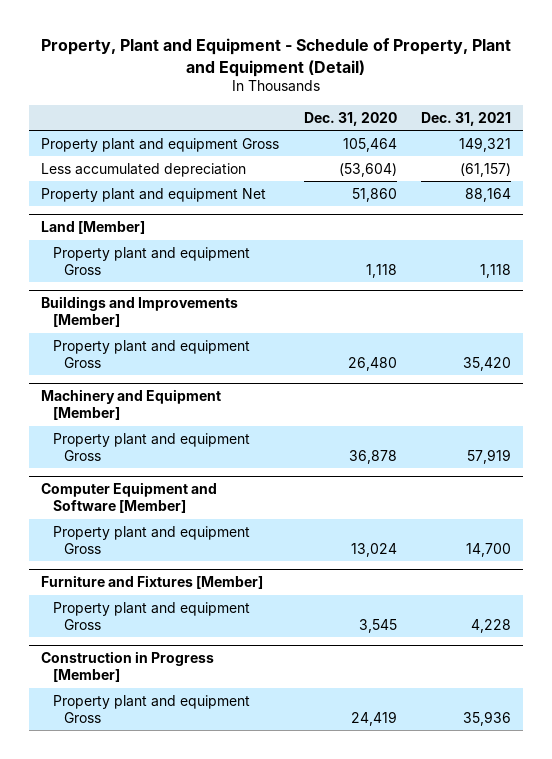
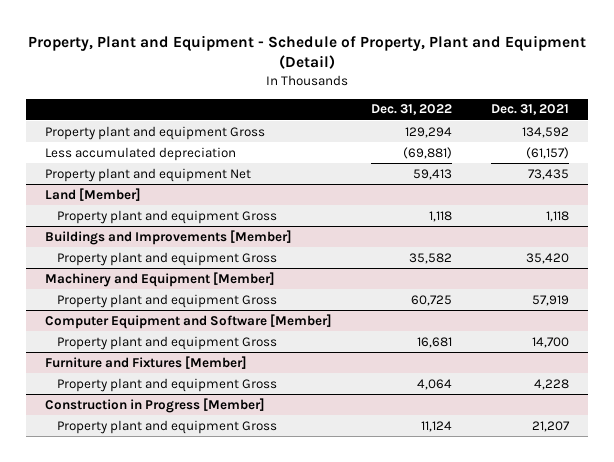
- | Dec. 31, 2020 | Dec. 31, 2021
+ | Dec. 31, 2022 | Dec. 31, 2021
- Property plant and equipment Gross | 105,464 | 149,321
+ Property plant and equipment Gross | 129,294 | 134,592
- Property plant and equipment Net | 51,860 | 88,164
+ Property plant and equipment Net | 59,413 | 73,435
@ Construction in Progress [Member]
- Property plant and equipment Gross | 24,419 | 35,936
+ Property plant and equipment Gross | 11,124 | 21,207

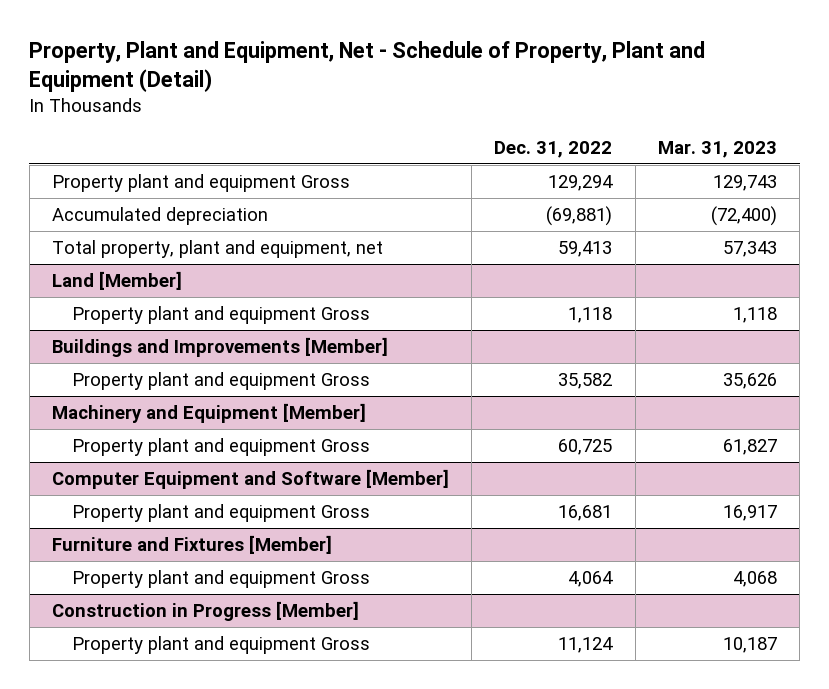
- Property, Plant and Equipment - Schedule of Property, Plant and Equipment (Detail)
+ Property, Plant and Equipment, Net - Schedule of Property, Plant and Equipment (Detail)
- | Dec. 31, 2022 | Dec. 31, 2021
+ | Dec. 31, 2022 | Mar. 31, 2023
- Less accumulated depreciation | (69,881) | (61,157)
- Property plant and equipment Net | 59,413 | 73,435
+ Accumulated depreciation | (69,881) | (72,400)
+ Total property, plant and equipment, net | 59,413 | 57,343

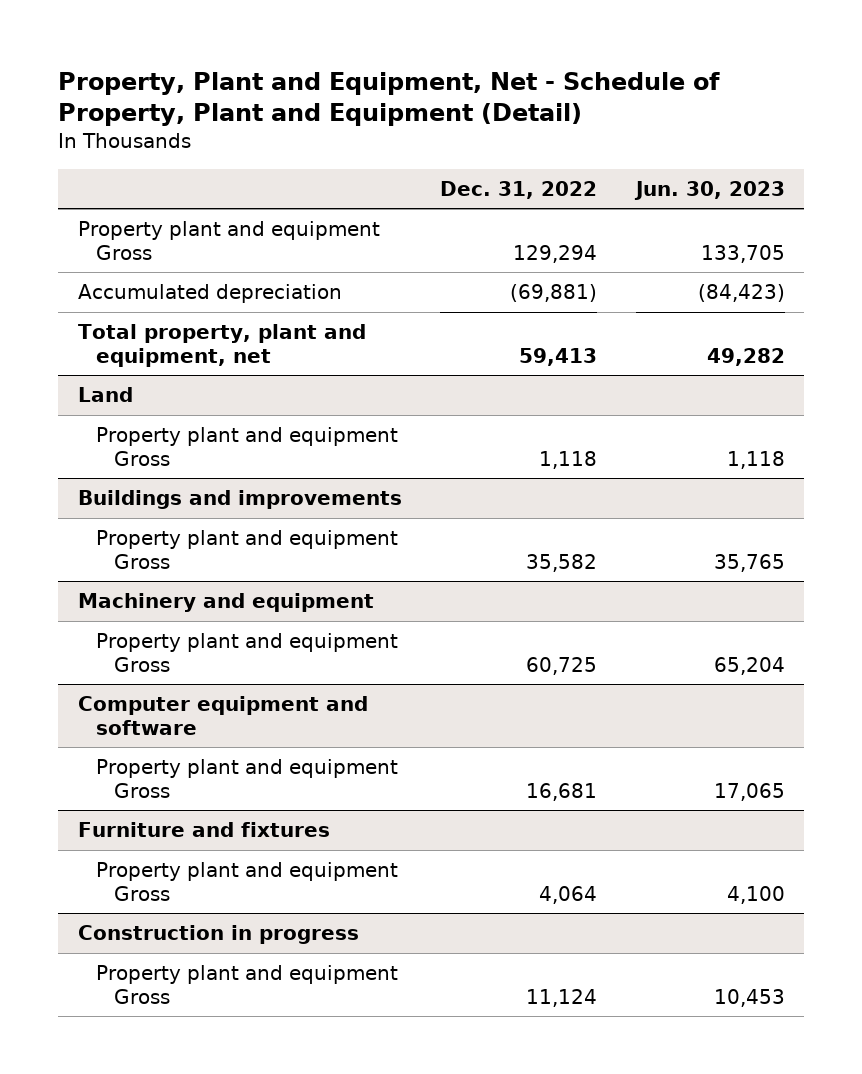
- | Dec. 31, 2022 | Mar. 31, 2023
+ | Dec. 31, 2022 | Jun. 30, 2023
- Land [Member]
+ Land
- Buildings and Improvements [Member]
+ Buildings and improvements
- Machinery and Equipment [Member]
+ Machinery and equipment
- Computer Equipment and Software [Member]
+ Computer equipment and software
- Furniture and Fixtures [Member]
+ Furniture and fixtures
- Construction in Progress [Member]
+ Construction in progress

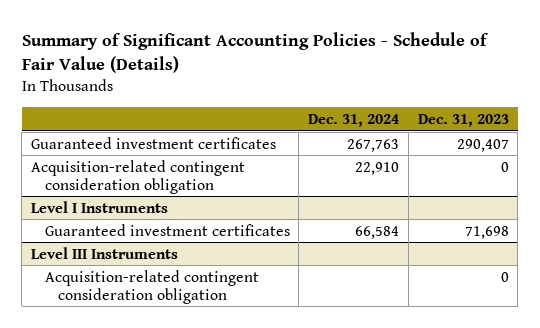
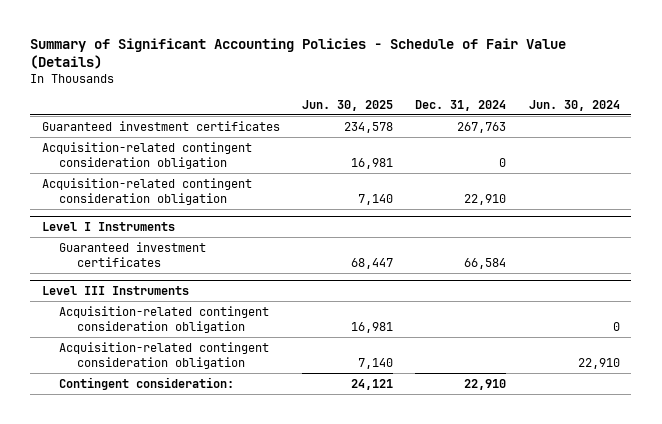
- | Dec. 31, 2024 | Dec. 31, 2023
+ | Jun. 30, 2025 | Dec. 31, 2024 | Jun. 30, 2024
+ Acquisition-related contingent consideration obligation | 16,981 | 0 |
@ Level III Instruments
+ Acquisition-related contingent consideration obligation | 7,140 | | 22,910
+ Contingent consideration: | 24,121 | 22,910 |

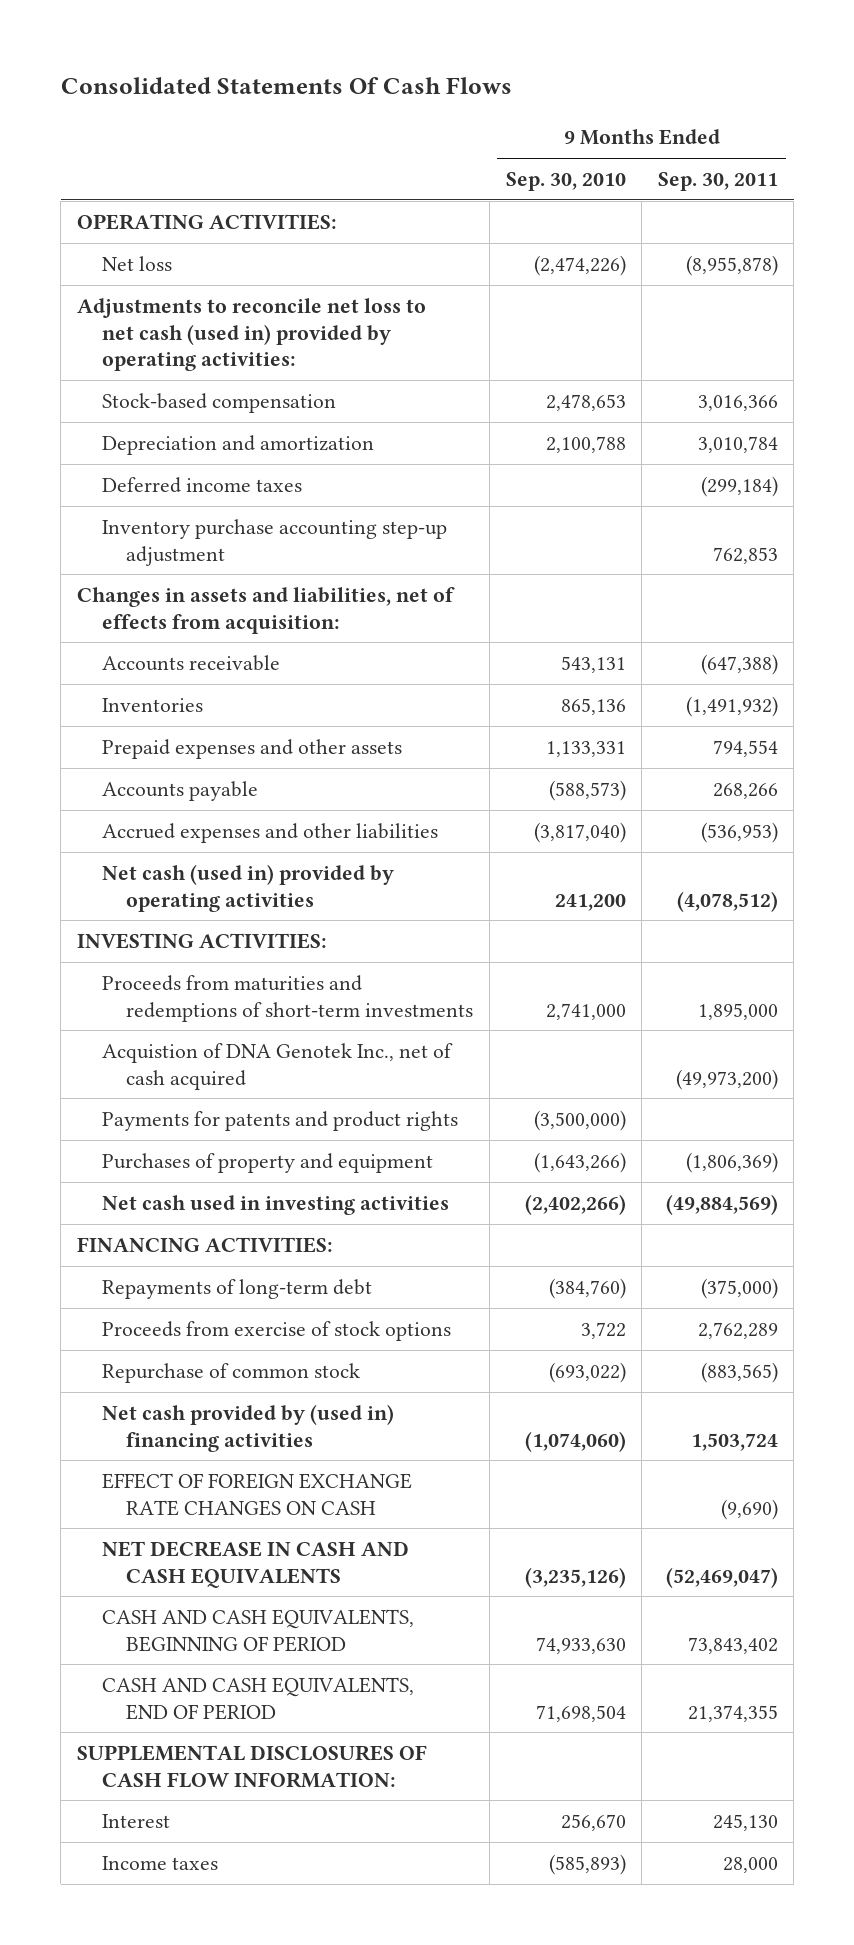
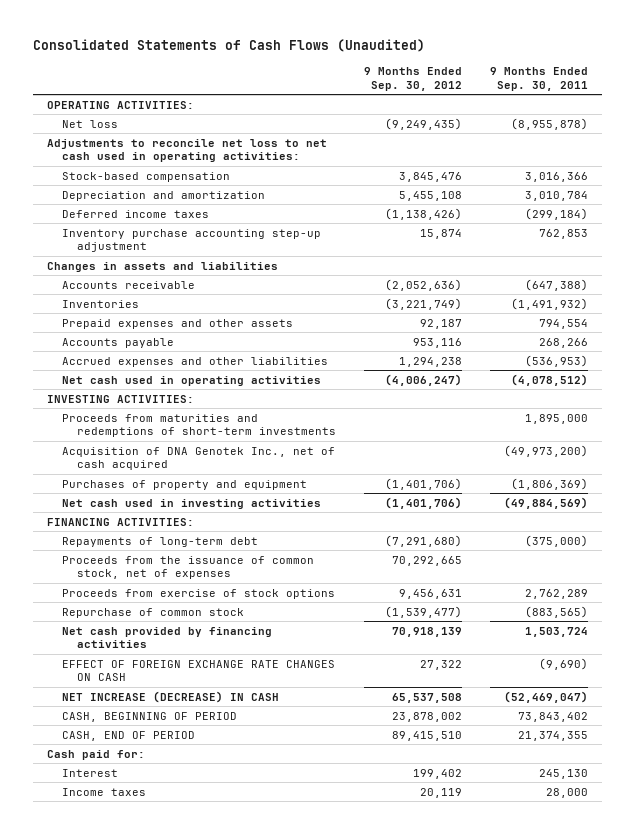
- Consolidated Statements Of Cash Flows
+ Consolidated Statements of Cash Flows (Unaudited)
- | 9 Months Ended Sep. 30, 2010 | 9 Months Ended Sep. 30, 2011
+ | 9 Months Ended Sep. 30, 2012 | 9 Months Ended Sep. 30, 2011
- Adjustments to reconcile net loss to net cash (used in) provided by operating activities:
+ Adjustments to reconcile net loss to net cash used in operating activities:
- Changes in assets and liabilities, net of effects from acquisition:
+ Changes in assets and liabilities
- Net cash (used in) provided by operating activities | 241,200 | (4,078,512)
+ Net cash used in operating activities | (4,006,247) | (4,078,512)
- Acquistion of DNA Genotek Inc., net of cash acquired | | (49,973,200)
- Payments for patents and product rights | (3,500,000) |
+ Acquisition of DNA Genotek Inc., net of cash acquired | | (49,973,200)
+ Proceeds from the issuance of common stock, net of expenses | 70,292,665 |
- Net cash provided by (used in) financing activities | (1,074,060) | 1,503,724
+ Net cash provided by financing activities | 70,918,139 | 1,503,724
- NET DECREASE IN CASH AND CASH EQUIVALENTS | (3,235,126) | (52,469,047)
- CASH AND CASH EQUIVALENTS, BEGINNING OF PERIOD | 74,933,630 | 73,843,402
- CASH AND CASH EQUIVALENTS, END OF PERIOD | 71,698,504 | 21,374,355
- SUPPLEMENTAL DISCLOSURES OF CASH FLOW INFORMATION:
+ NET INCREASE (DECREASE) IN CASH | 65,537,508 | (52,469,047)
+ CASH, BEGINNING OF PERIOD | 23,878,002 | 73,843,402
+ CASH, END OF PERIOD | 89,415,510 | 21,374,355
+ Cash paid for:

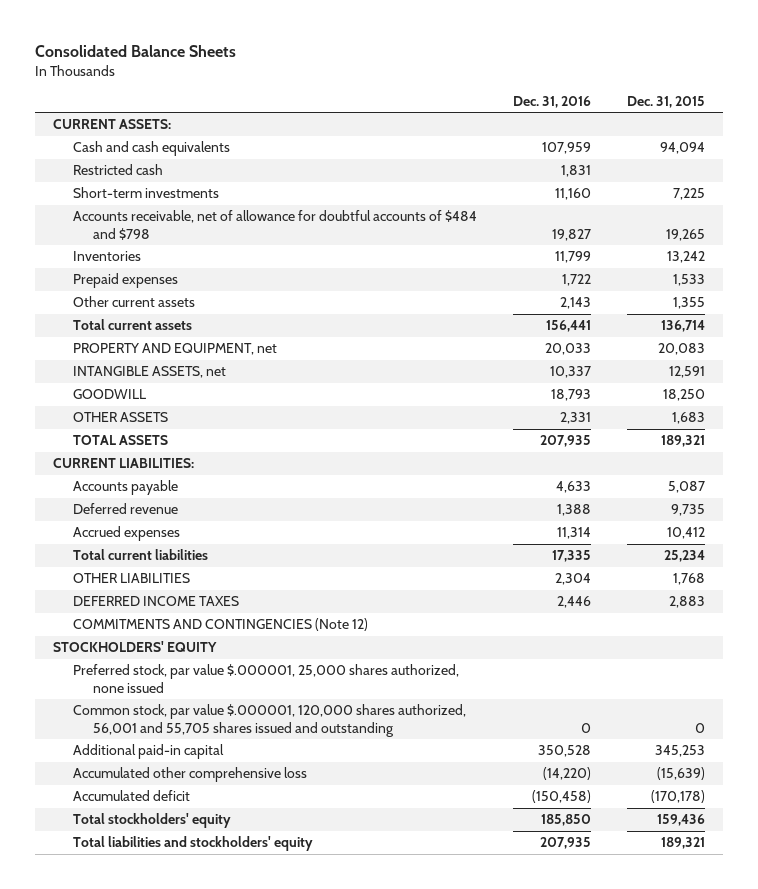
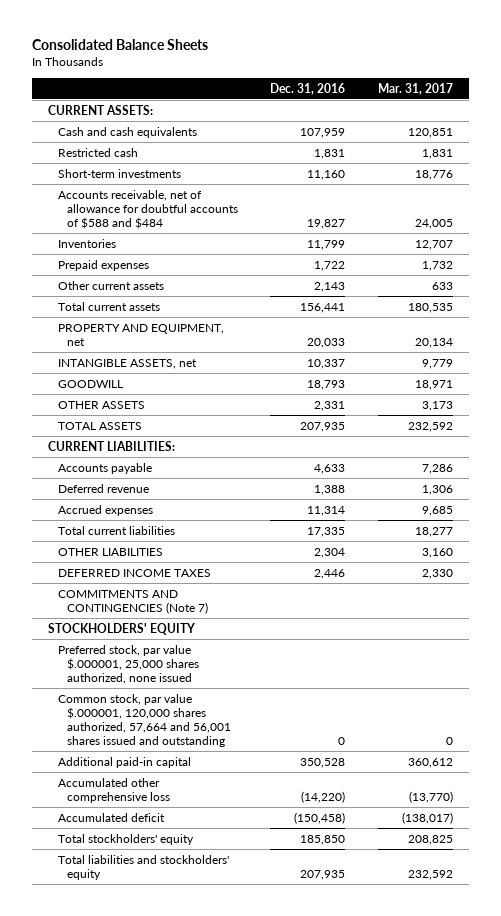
- | Dec. 31, 2016 | Dec. 31, 2015
+ | Dec. 31, 2016 | Mar. 31, 2017
- Accounts receivable, net of allowance for doubtful accounts of $484 and $798 | 19,827 | 19,265
+ Accounts receivable, net of allowance for doubtful accounts of $588 and $484 | 19,827 | 24,005
- COMMITMENTS AND CONTINGENCIES (Note 12)
+ COMMITMENTS AND CONTINGENCIES (Note 7)
- Common stock, par value $.000001, 120,000 shares authorized, 56,001 and 55,705 shares issued and outstanding | 0 | 0
+ Common stock, par value $.000001, 120,000 shares authorized, 57,664 and 56,001 shares issued and outstanding | 0 | 0

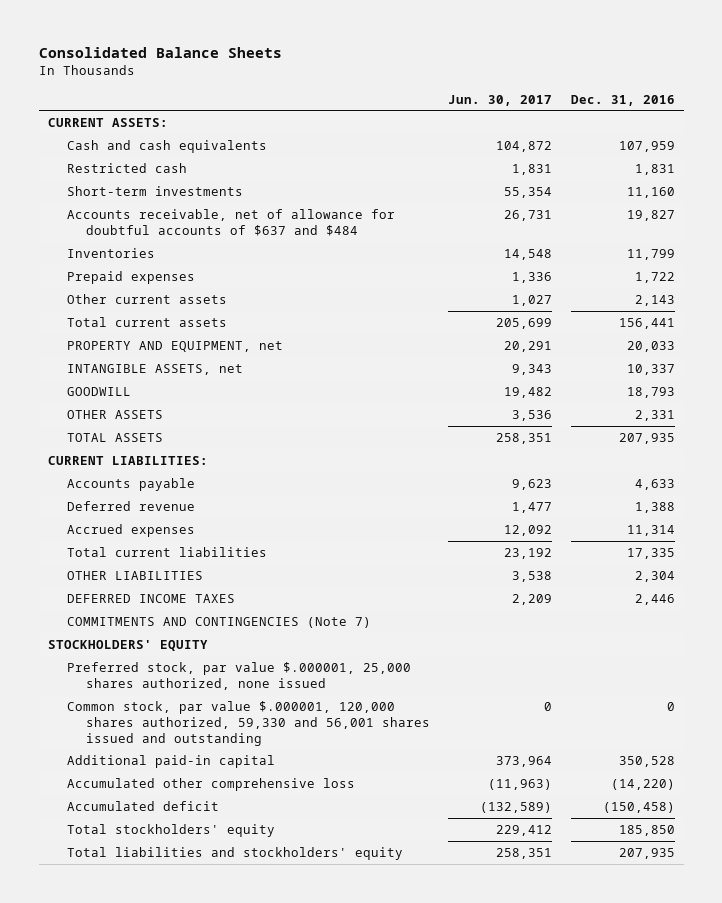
- | Dec. 31, 2016 | Mar. 31, 2017
+ | Jun. 30, 2017 | Dec. 31, 2016
- Accounts receivable, net of allowance for doubtful accounts of $588 and $484 | 19,827 | 24,005
+ Accounts receivable, net of allowance for doubtful accounts of $637 and $484 | 26,731 | 19,827
- Common stock, par value $.000001, 120,000 shares authorized, 57,664 and 56,001 shares issued and outstanding | 0 | 0
+ Common stock, par value $.000001, 120,000 shares authorized, 59,330 and 56,001 shares issued and outstanding | 0 | 0

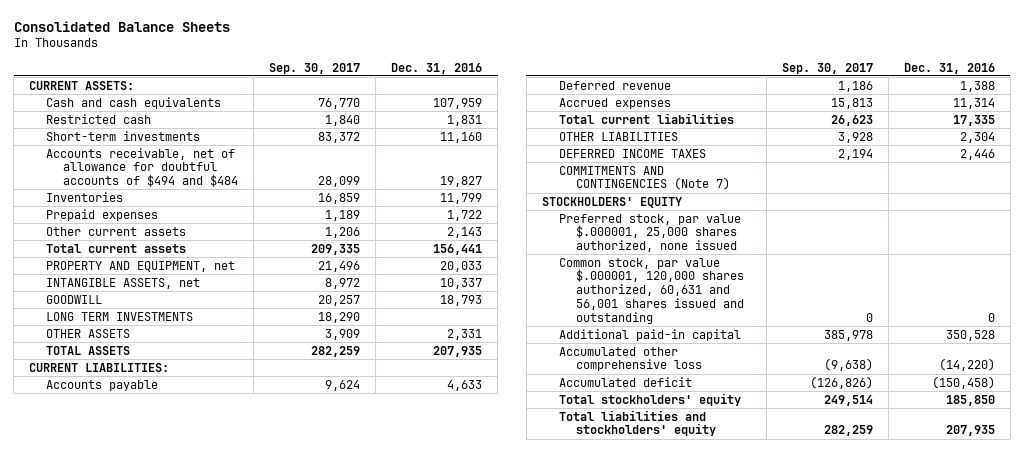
- | Jun. 30, 2017 | Dec. 31, 2016
+ | Sep. 30, 2017 | Dec. 31, 2016
- Accounts receivable, net of allowance for doubtful accounts of $637 and $484 | 26,731 | 19,827
+ Accounts receivable, net of allowance for doubtful accounts of $494 and $484 | 28,099 | 19,827
+ LONG TERM INVESTMENTS | 18,290 |
- Common stock, par value $.000001, 120,000 shares authorized, 59,330 and 56,001 shares issued and outstanding | 0 | 0
+ Common stock, par value $.000001, 120,000 shares authorized, 60,631 and 56,001 shares issued and outstanding | 0 | 0

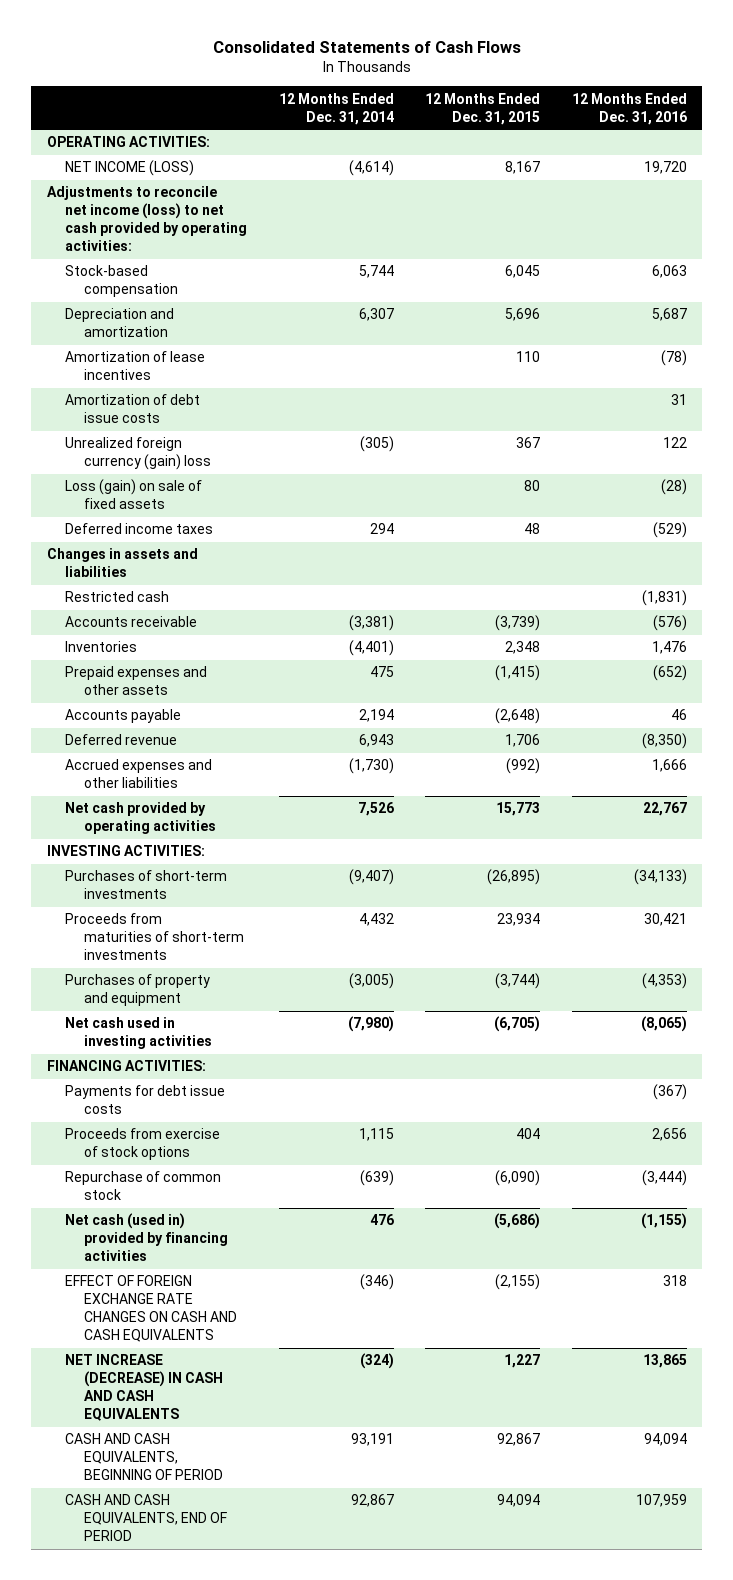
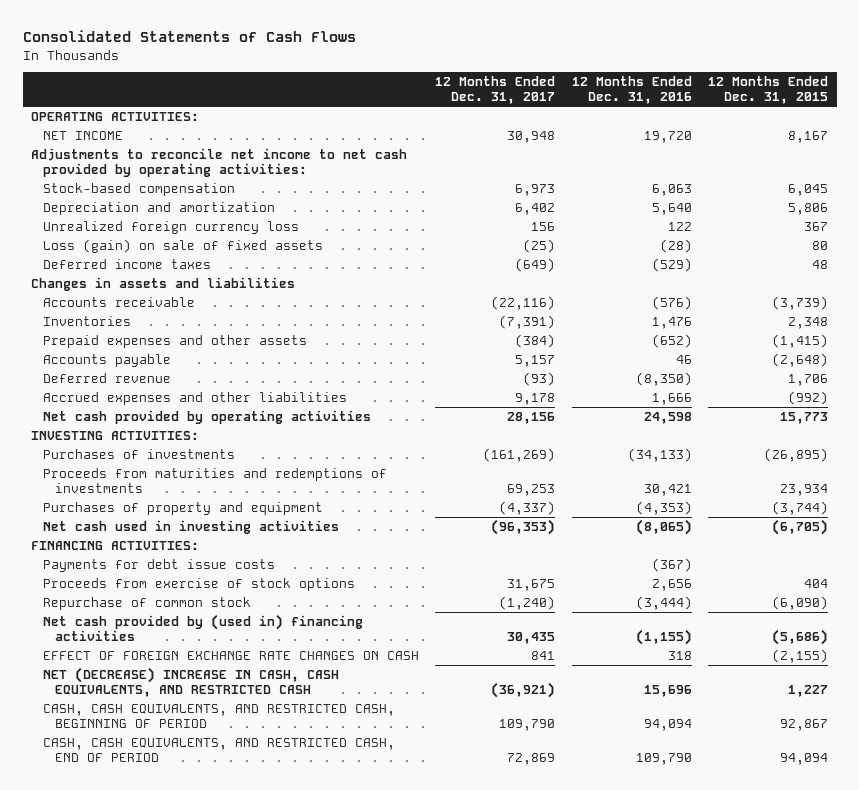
- | 12 Months Ended Dec. 31, 2014 | 12 Months Ended Dec. 31, 2015 | 12 Months Ended Dec. 31, 2016
+ | 12 Months Ended Dec. 31, 2017 | 12 Months Ended Dec. 31, 2016 | 12 Months Ended Dec. 31, 2015
- NET INCOME (LOSS) | (4,614) | 8,167 | 19,720
- Adjustments to reconcile net income (loss) to net cash provided by operating activities:
+ NET INCOME | 30,948 | 19,720 | 8,167
+ Adjustments to reconcile net income to net cash provided by operating activities:
- Depreciation and amortization | 6,307 | 5,696 | 5,687
- Amortization of lease incentives | | 110 | (78)
- Amortization of debt issue costs | | | 31
- Unrealized foreign currency (gain) loss | (305) | 367 | 122
+ Depreciation and amortization | 6,402 | 5,640 | 5,806
+ Unrealized foreign currency loss | 156 | 122 | 367
- Restricted cash | | | (1,831)
- Net cash provided by operating activities | 7,526 | 15,773 | 22,767
+ Net cash provided by operating activities | 28,156 | 24,598 | 15,773
- Purchases of short-term investments | (9,407) | (26,895) | (34,133)
- Proceeds from maturities of short-term investments | 4,432 | 23,934 | 30,421
+ Purchases of investments | (161,269) | (34,133) | (26,895)
+ Proceeds from maturities and redemptions of investments | 69,253 | 30,421 | 23,934
- Net cash (used in) provided by financing activities | 476 | (5,686) | (1,155)
- EFFECT OF FOREIGN EXCHANGE RATE CHANGES ON CASH AND CASH EQUIVALENTS | (346) | (2,155) | 318
- NET INCREASE (DECREASE) IN CASH AND CASH EQUIVALENTS | (324) | 1,227 | 13,865
- CASH AND CASH EQUIVALENTS, BEGINNING OF PERIOD | 93,191 | 92,867 | 94,094
- CASH AND CASH EQUIVALENTS, END OF PERIOD | 92,867 | 94,094 | 107,959
+ Net cash provided by (used in) financing activities | 30,435 | (1,155) | (5,686)
+ EFFECT OF FOREIGN EXCHANGE RATE CHANGES ON CASH | 841 | 318 | (2,155)
+ NET (DECREASE) INCREASE IN CASH, CASH EQUIVALENTS, AND RESTRICTED CASH | (36,921) | 15,696 | 1,227
+ CASH, CASH EQUIVALENTS, AND RESTRICTED CASH, BEGINNING OF PERIOD | 109,790 | 94,094 | 92,867
+ CASH, CASH EQUIVALENTS, AND RESTRICTED CASH, END OF PERIOD | 72,869 | 109,790 | 94,094

